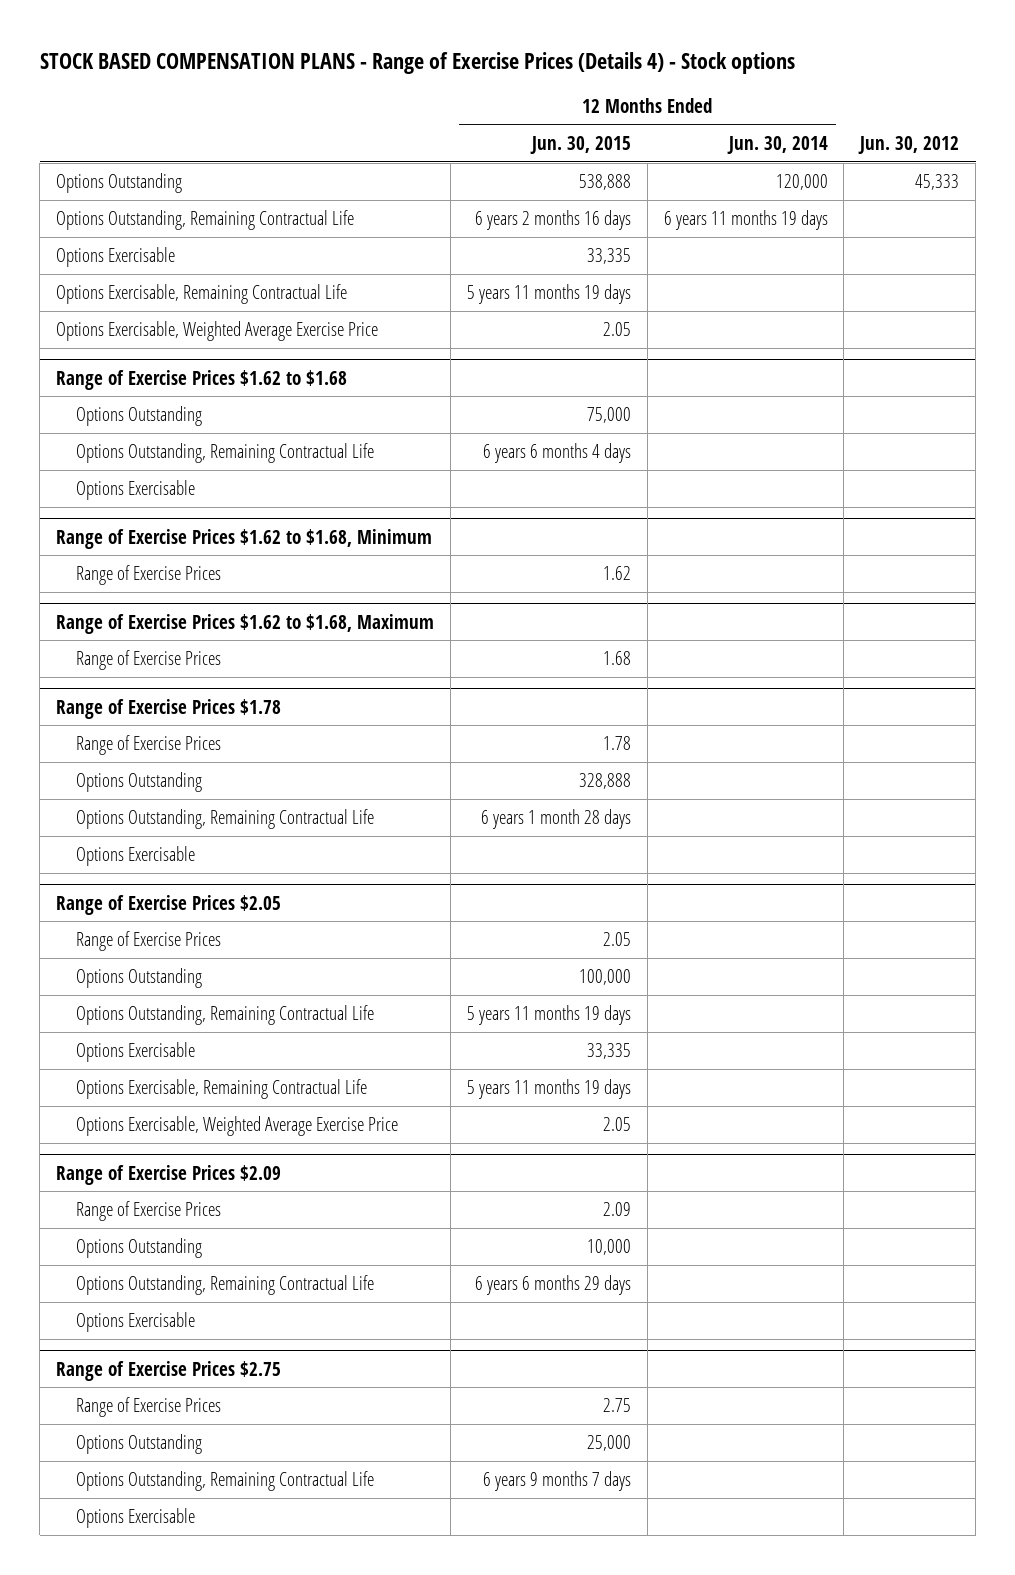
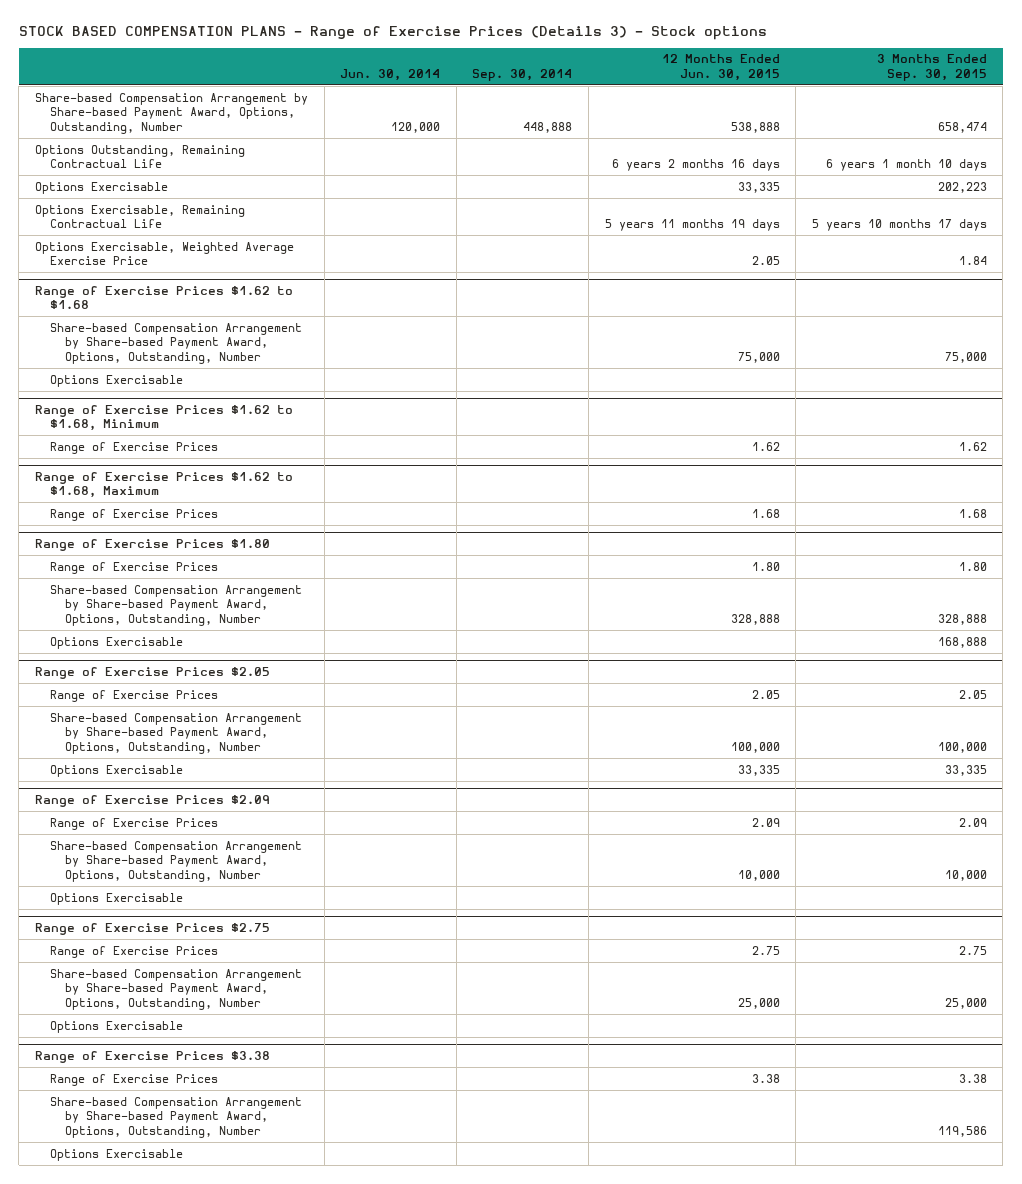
- STOCK BASED COMPENSATION PLANS - Range of Exercise Prices (Details 4) - Stock options
+ STOCK BASED COMPENSATION PLANS - Range of Exercise Prices (Details 3) - Stock options
- | 12 Months Ended Jun. 30, 2015 | 12 Months Ended Jun. 30, 2014 | Jun. 30, 2012
+ | Jun. 30, 2014 | Sep. 30, 2014 | 12 Months Ended Jun. 30, 2015 | 3 Months Ended Sep. 30, 2015
- Options Outstanding | 538,888 | 120,000 | 45,333
+ Share-based Compensation Arrangement by Share-based Payment Award, Options, Outstanding, Number | 120,000 | 448,888 | 538,888 | 658,474
@ Range of Exercise Prices $1.62 to $1.68
- Options Outstanding | 75,000 | |
- Options Outstanding, Remaining Contractual Life | 6 years 6 months 4 days | |
+ Share-based Compensation Arrangement by Share-based Payment Award, Options, Outstanding, Number | | | 75,000 | 75,000
- Range of Exercise Prices $1.78
- Range of Exercise Prices | 1.78 | |
- Options Outstanding | 328,888 | |
- Options Outstanding, Remaining Contractual Life | 6 years 1 month 28 days | |
+ Range of Exercise Prices $1.80
+ Range of Exercise Prices | | | 1.80 | 1.80
+ Share-based Compensation Arrangement by Share-based Payment Award, Options, Outstanding, Number | | | 328,888 | 328,888
@ Range of Exercise Prices $2.05
- Options Outstanding | 100,000 | |
- Options Outstanding, Remaining Contractual Life | 5 years 11 months 19 days | |
+ Share-based Compensation Arrangement by Share-based Payment Award, Options, Outstanding, Number | | | 100,000 | 100,000
- Options Exercisable, Remaining Contractual Life | 5 years 11 months 19 days | |
- Options Exercisable, Weighted Average Exercise Price | 2.05 | |
@ Range of Exercise Prices $2.09
- Options Outstanding | 10,000 | |
- Options Outstanding, Remaining Contractual Life | 6 years 6 months 29 days | |
+ Share-based Compensation Arrangement by Share-based Payment Award, Options, Outstanding, Number | | | 10,000 | 10,000
@ Range of Exercise Prices $2.75
- Options Outstanding | 25,000 | |
- Options Outstanding, Remaining Contractual Life | 6 years 9 months 7 days | |
+ Share-based Compensation Arrangement by Share-based Payment Award, Options, Outstanding, Number | | | 25,000 | 25,000
+ Range of Exercise Prices $3.38
+ Range of Exercise Prices | | | 3.38 | 3.38
+ Share-based Compensation Arrangement by Share-based Payment Award, Options, Outstanding, Number | | | | 119,586
+ Options Exercisable

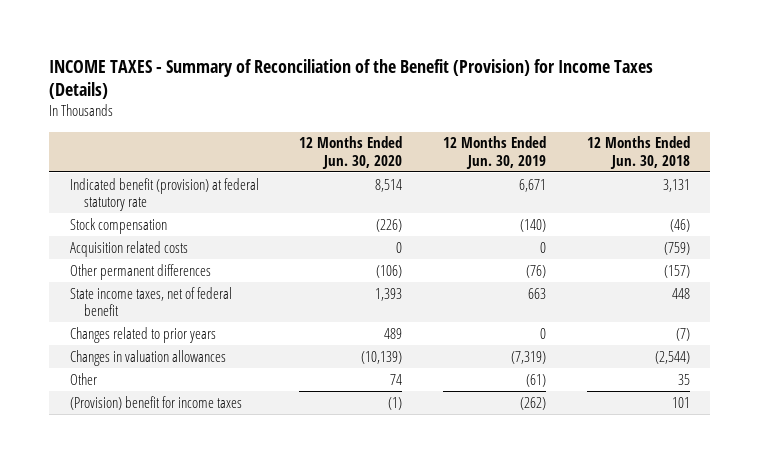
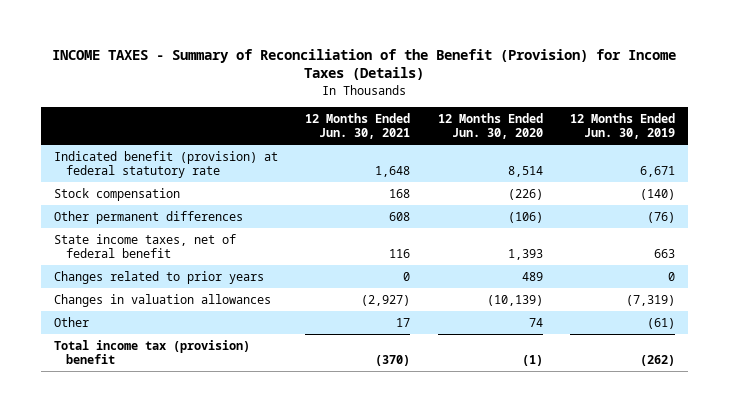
- | 12 Months Ended Jun. 30, 2020 | 12 Months Ended Jun. 30, 2019 | 12 Months Ended Jun. 30, 2018
+ | 12 Months Ended Jun. 30, 2021 | 12 Months Ended Jun. 30, 2020 | 12 Months Ended Jun. 30, 2019
- Acquisition related costs | 0 | 0 | (759)
- (Provision) benefit for income taxes | (1) | (262) | 101
+ Total income tax (provision) benefit | (370) | (1) | (262)

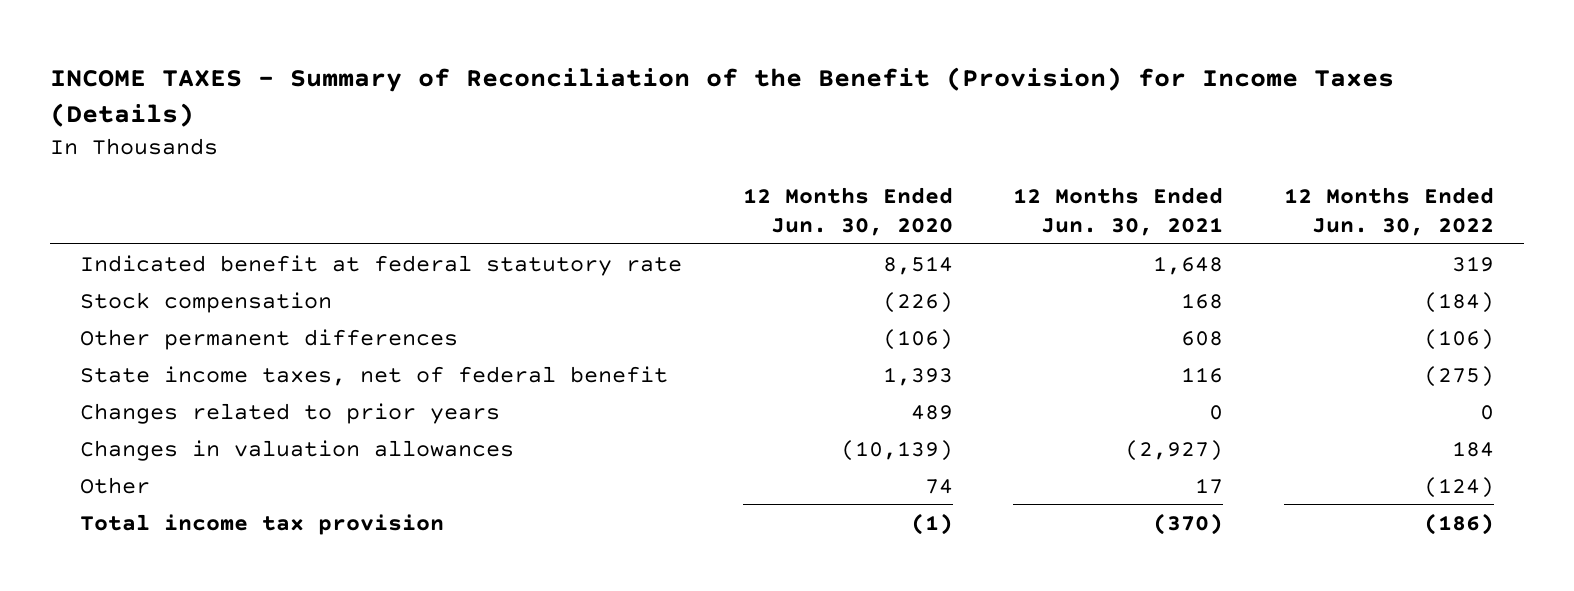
- | 12 Months Ended Jun. 30, 2021 | 12 Months Ended Jun. 30, 2020 | 12 Months Ended Jun. 30, 2019
+ | 12 Months Ended Jun. 30, 2020 | 12 Months Ended Jun. 30, 2021 | 12 Months Ended Jun. 30, 2022
- Indicated benefit (provision) at federal statutory rate | 1,648 | 8,514 | 6,671
+ Indicated benefit at federal statutory rate | 8,514 | 1,648 | 319
- Total income tax (provision) benefit | (370) | (1) | (262)
+ Total income tax provision | (1) | (370) | (186)

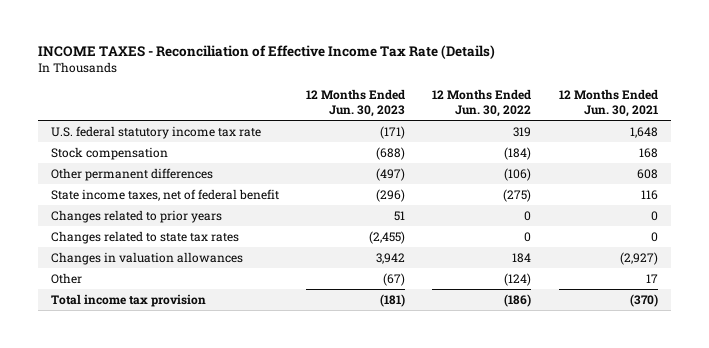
- INCOME TAXES - Summary of Reconciliation of the Benefit (Provision) for Income Taxes (Details)
+ INCOME TAXES - Reconciliation of Effective Income Tax Rate (Details)
- | 12 Months Ended Jun. 30, 2020 | 12 Months Ended Jun. 30, 2021 | 12 Months Ended Jun. 30, 2022
+ | 12 Months Ended Jun. 30, 2023 | 12 Months Ended Jun. 30, 2022 | 12 Months Ended Jun. 30, 2021
- Indicated benefit at federal statutory rate | 8,514 | 1,648 | 319
+ U.S. federal statutory income tax rate | (171) | 319 | 1,648
+ Changes related to state tax rates | (2,455) | 0 | 0

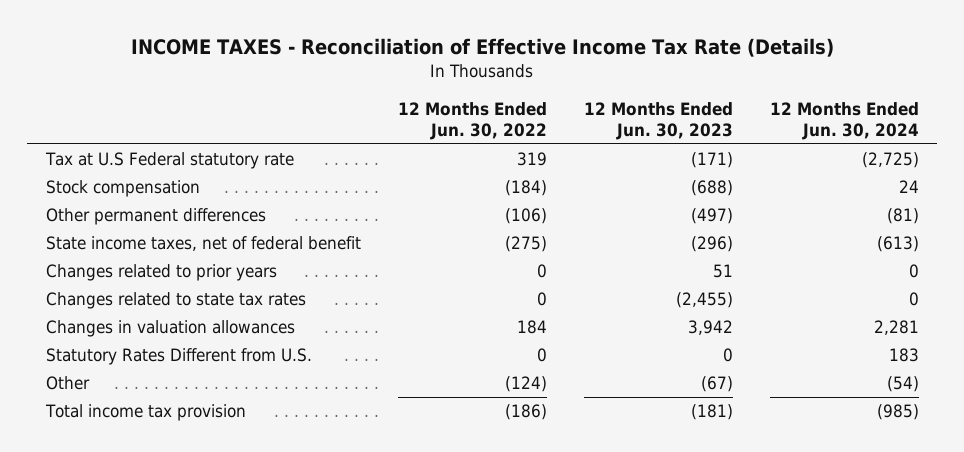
- | 12 Months Ended Jun. 30, 2023 | 12 Months Ended Jun. 30, 2022 | 12 Months Ended Jun. 30, 2021
+ | 12 Months Ended Jun. 30, 2022 | 12 Months Ended Jun. 30, 2023 | 12 Months Ended Jun. 30, 2024
- U.S. federal statutory income tax rate | (171) | 319 | 1,648
+ Tax at U.S Federal statutory rate | 319 | (171) | (2,725)
+ Statutory Rates Different from U.S. | 0 | 0 | 183

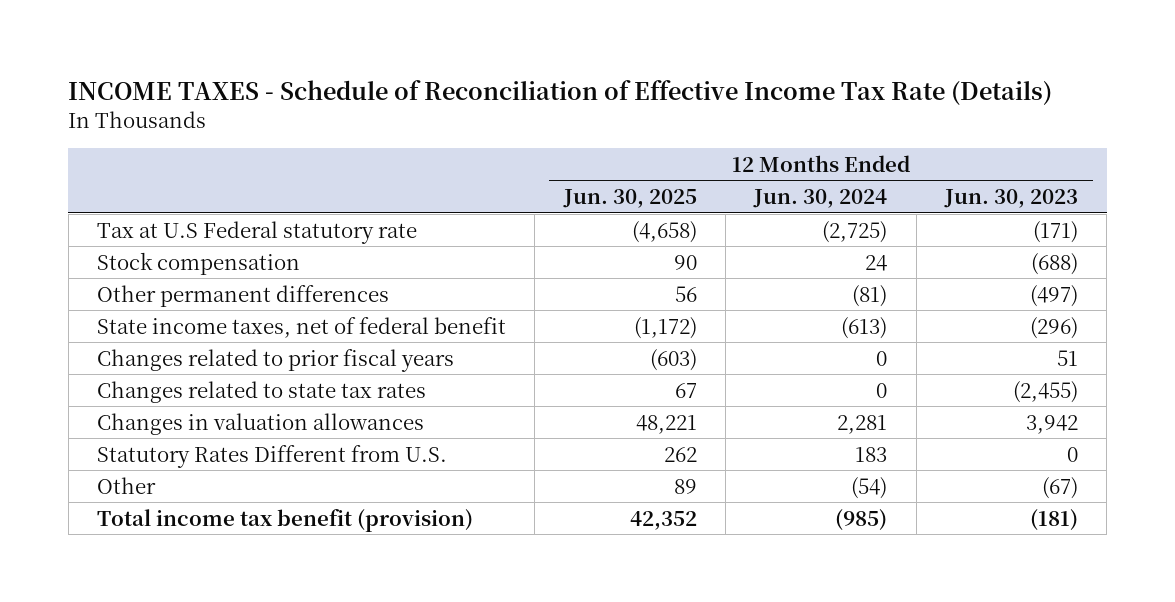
- INCOME TAXES - Reconciliation of Effective Income Tax Rate (Details)
+ INCOME TAXES - Schedule of Reconciliation of Effective Income Tax Rate (Details)
- | 12 Months Ended Jun. 30, 2022 | 12 Months Ended Jun. 30, 2023 | 12 Months Ended Jun. 30, 2024
+ | 12 Months Ended Jun. 30, 2025 | 12 Months Ended Jun. 30, 2024 | 12 Months Ended Jun. 30, 2023
- Changes related to prior years | 0 | 51 | 0
+ Changes related to prior fiscal years | (603) | 0 | 51
- Total income tax provision | (186) | (181) | (985)
+ Total income tax benefit (provision) | 42,352 | (985) | (181)

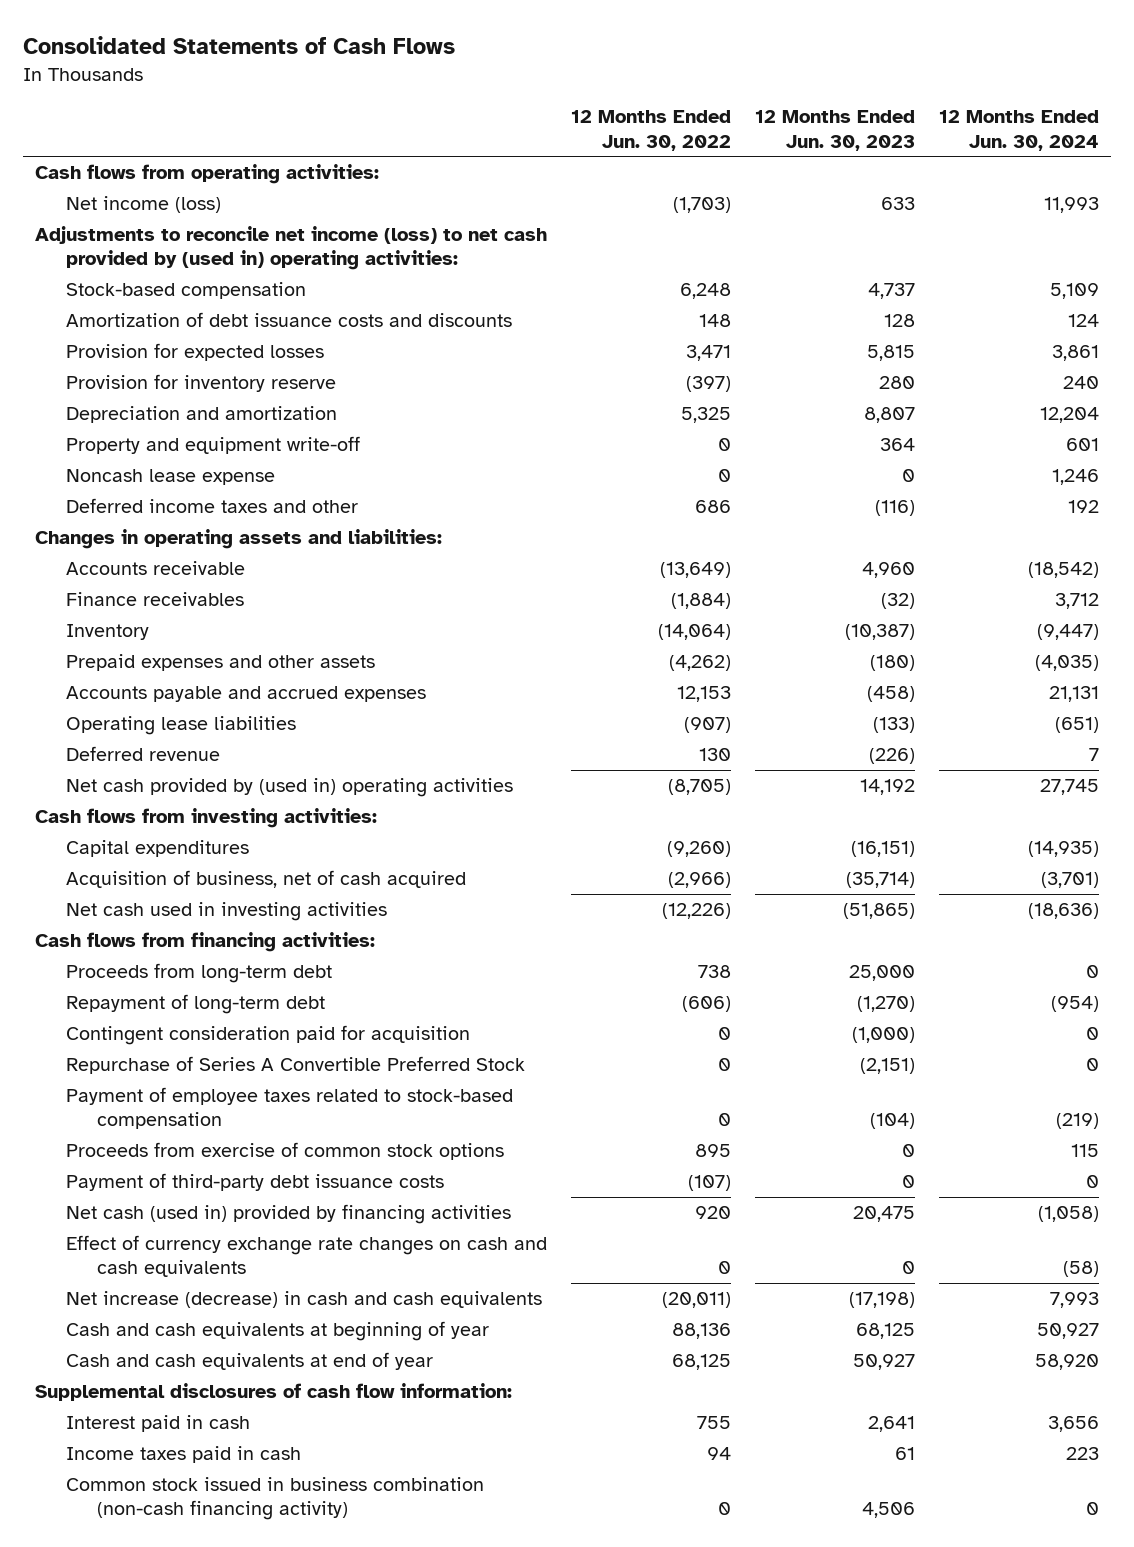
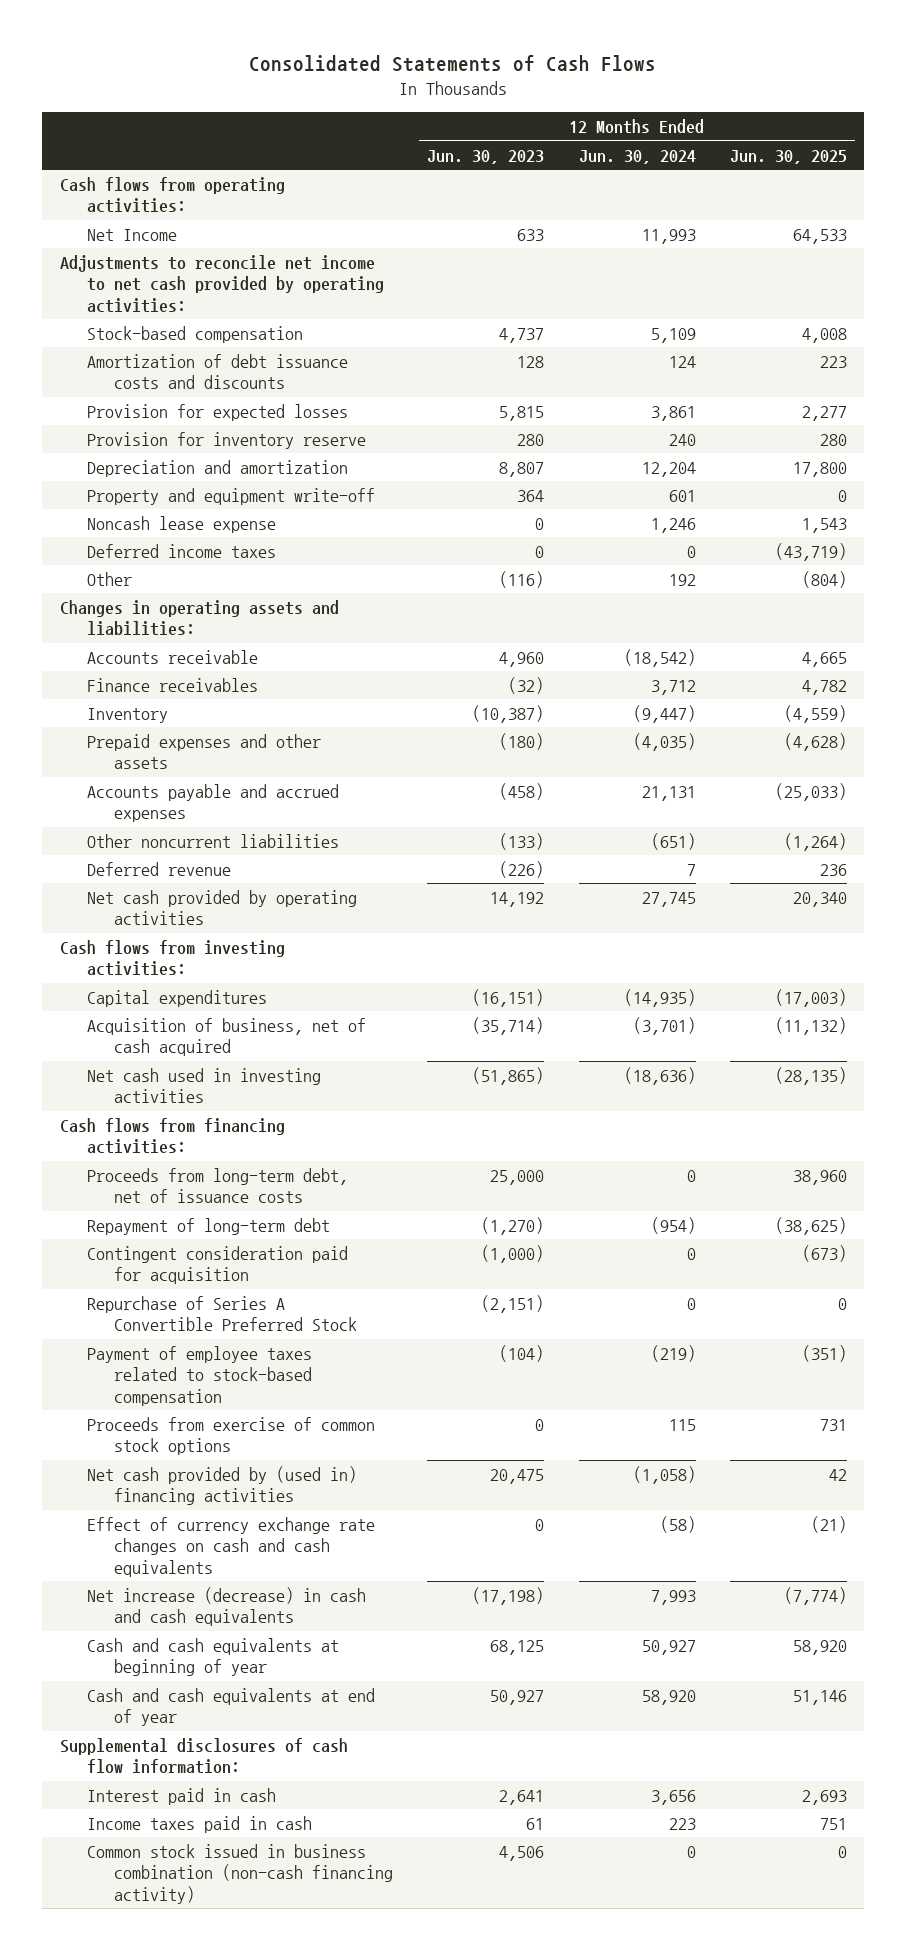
- | 12 Months Ended Jun. 30, 2022 | 12 Months Ended Jun. 30, 2023 | 12 Months Ended Jun. 30, 2024
+ | 12 Months Ended Jun. 30, 2023 | 12 Months Ended Jun. 30, 2024 | 12 Months Ended Jun. 30, 2025
- Net income (loss) | (1,703) | 633 | 11,993
- Adjustments to reconcile net income (loss) to net cash provided by (used in) operating activities:
+ Net Income | 633 | 11,993 | 64,533
+ Adjustments to reconcile net income to net cash provided by operating activities:
- Deferred income taxes and other | 686 | (116) | 192
+ Deferred income taxes | 0 | 0 | (43,719)
+ Other | (116) | 192 | (804)
- Operating lease liabilities | (907) | (133) | (651)
+ Other noncurrent liabilities | (133) | (651) | (1,264)
- Net cash provided by (used in) operating activities | (8,705) | 14,192 | 27,745
+ Net cash provided by operating activities | 14,192 | 27,745 | 20,340
- Proceeds from long-term debt | 738 | 25,000 | 0
+ Proceeds from long-term debt, net of issuance costs | 25,000 | 0 | 38,960
- Payment of third-party debt issuance costs | (107) | 0 | 0
- Net cash (used in) provided by financing activities | 920 | 20,475 | (1,058)
+ Net cash provided by (used in) financing activities | 20,475 | (1,058) | 42

